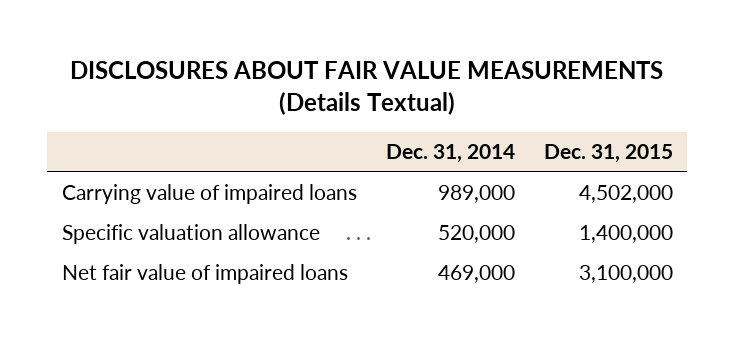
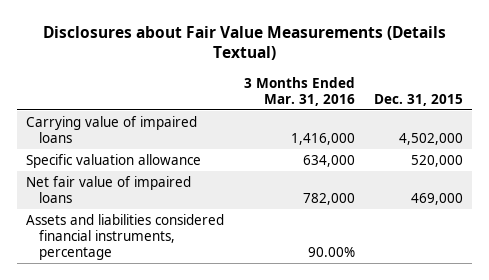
- DISCLOSURES ABOUT FAIR VALUE MEASUREMENTS (Details Textual)
+ Disclosures about Fair Value Measurements (Details Textual)
- | Dec. 31, 2014 | Dec. 31, 2015
+ | 3 Months Ended Mar. 31, 2016 | Dec. 31, 2015
- Specific valuation allowance | 520,000 | 1,400,000
- Net fair value of impaired loans | 469,000 | 3,100,000
+ Specific valuation allowance | 634,000 | 520,000
+ Net fair value of impaired loans | 782,000 | 469,000
+ Assets and liabilities considered financial instruments, percentage | 90.00% |

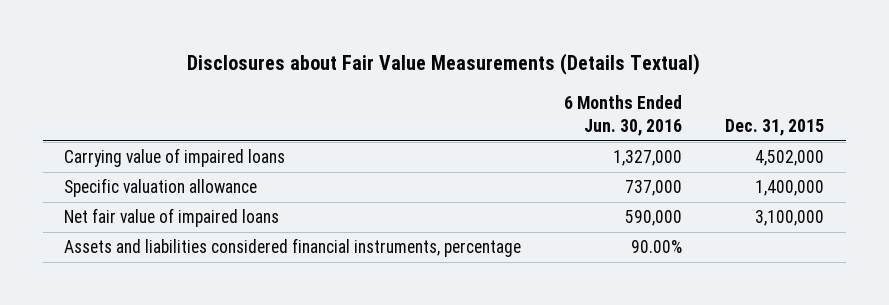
- | 3 Months Ended Mar. 31, 2016 | Dec. 31, 2015
+ | 6 Months Ended Jun. 30, 2016 | Dec. 31, 2015
- Specific valuation allowance | 634,000 | 520,000
- Net fair value of impaired loans | 782,000 | 469,000
+ Specific valuation allowance | 737,000 | 1,400,000
+ Net fair value of impaired loans | 590,000 | 3,100,000

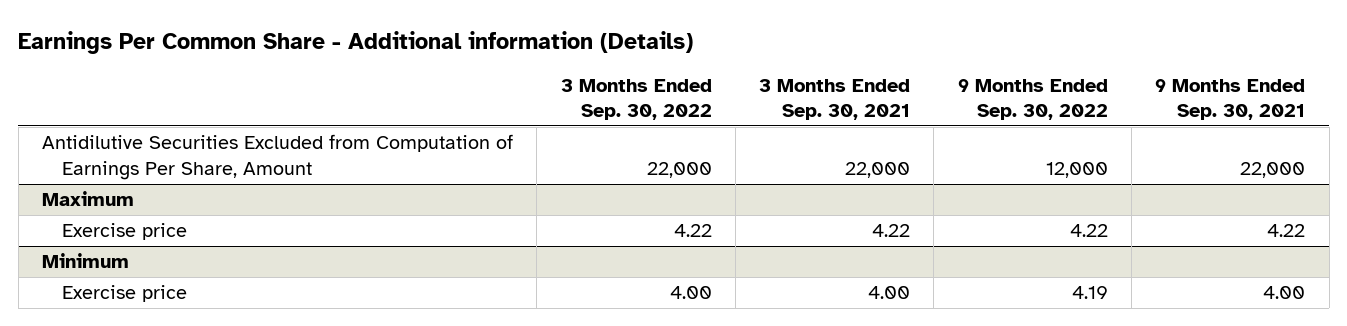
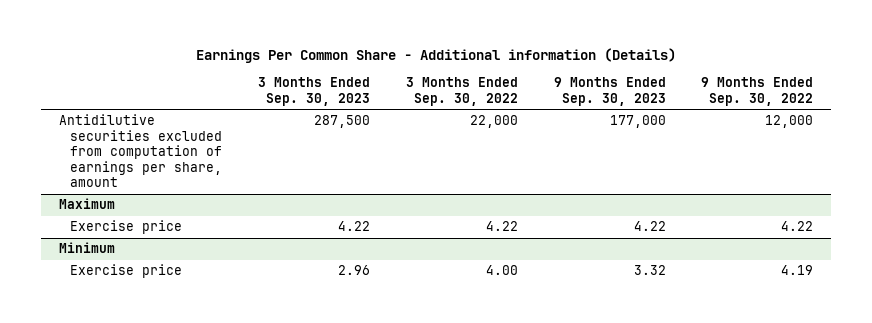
- | 3 Months Ended Sep. 30, 2022 | 3 Months Ended Sep. 30, 2021 | 9 Months Ended Sep. 30, 2022 | 9 Months Ended Sep. 30, 2021
+ | 3 Months Ended Sep. 30, 2023 | 3 Months Ended Sep. 30, 2022 | 9 Months Ended Sep. 30, 2023 | 9 Months Ended Sep. 30, 2022
- Antidilutive Securities Excluded from Computation of Earnings Per Share, Amount | 22,000 | 22,000 | 12,000 | 22,000
+ Antidilutive securities excluded from computation of earnings per share, amount | 287,500 | 22,000 | 177,000 | 12,000

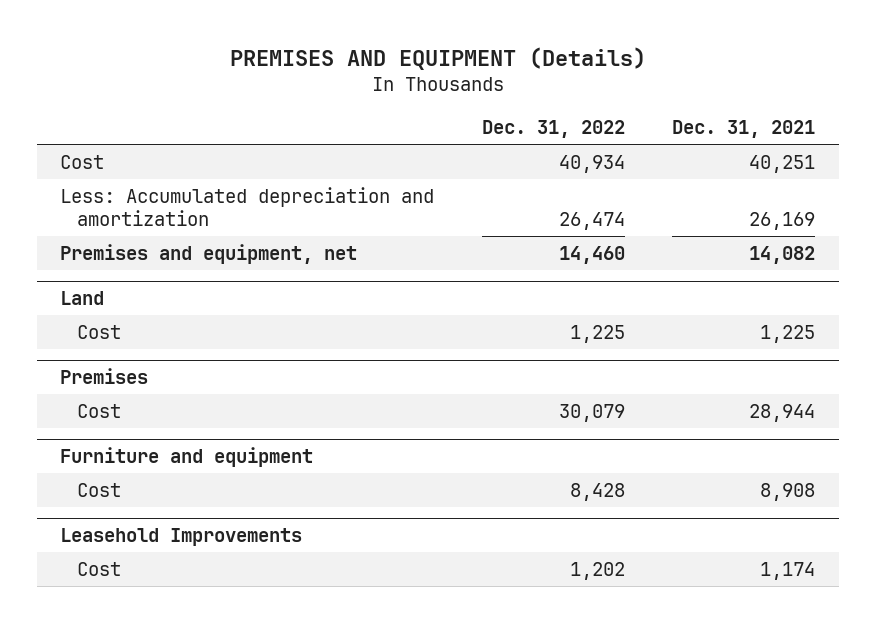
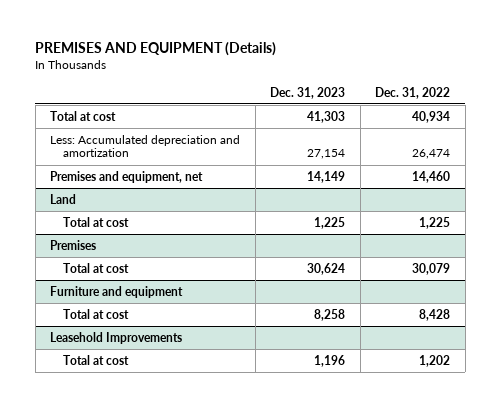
- | Dec. 31, 2022 | Dec. 31, 2021
+ | Dec. 31, 2023 | Dec. 31, 2022
- Cost | 40,934 | 40,251
+ Total at cost | 41,303 | 40,934
@ Land
- Cost | 1,225 | 1,225
+ Total at cost | 1,225 | 1,225
@ Premises
- Cost | 30,079 | 28,944
+ Total at cost | 30,624 | 30,079
@ Furniture and equipment
- Cost | 8,428 | 8,908
+ Total at cost | 8,258 | 8,428
@ Leasehold Improvements
- Cost | 1,202 | 1,174
+ Total at cost | 1,196 | 1,202

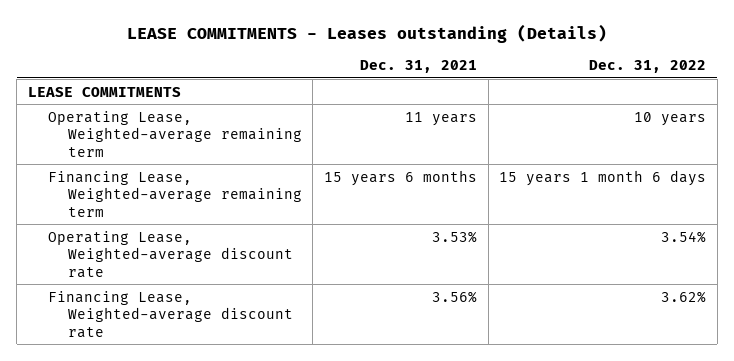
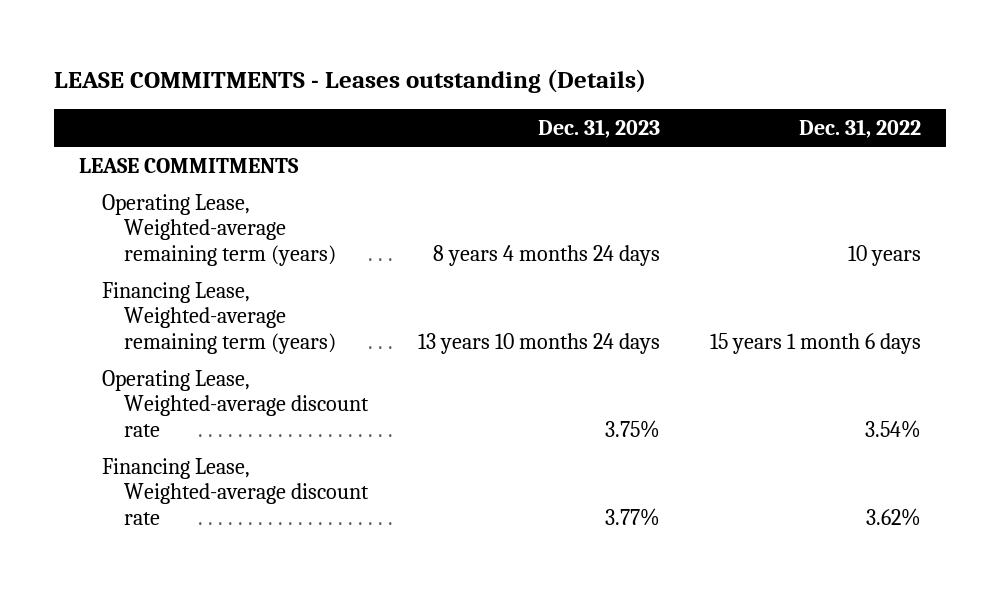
- | Dec. 31, 2021 | Dec. 31, 2022
+ | Dec. 31, 2023 | Dec. 31, 2022
- Operating Lease, Weighted-average remaining term | 11 years | 10 years
- Financing Lease, Weighted-average remaining term | 15 years 6 months | 15 years 1 month 6 days
+ Operating Lease, Weighted-average remaining term (years) | 8 years 4 months 24 days | 10 years
+ Financing Lease, Weighted-average remaining term (years) | 13 years 10 months 24 days | 15 years 1 month 6 days

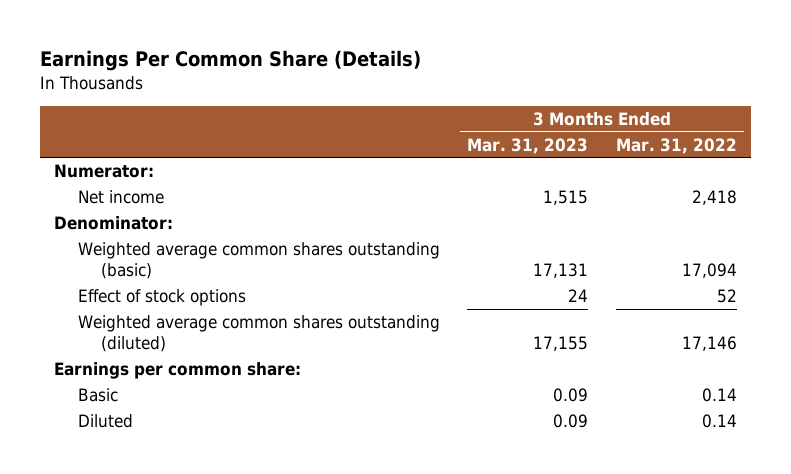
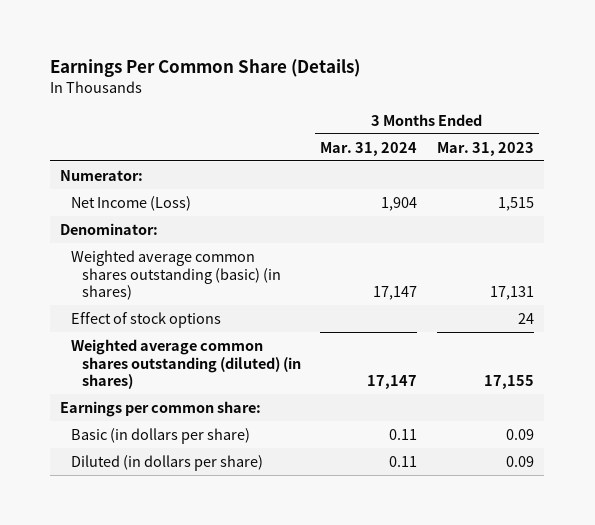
- | 3 Months Ended Mar. 31, 2023 | 3 Months Ended Mar. 31, 2022
+ | 3 Months Ended Mar. 31, 2024 | 3 Months Ended Mar. 31, 2023
- Net income | 1,515 | 2,418
+ Net Income (Loss) | 1,904 | 1,515
- Weighted average common shares outstanding (basic) | 17,131 | 17,094
+ Weighted average common shares outstanding (basic) (in shares) | 17,147 | 17,131
- Weighted average common shares outstanding (diluted) | 17,155 | 17,146
+ Weighted average common shares outstanding (diluted) (in shares) | 17,147 | 17,155
- Basic | 0.09 | 0.14
- Diluted | 0.09 | 0.14
+ Basic (in dollars per share) | 0.11 | 0.09
+ Diluted (in dollars per share) | 0.11 | 0.09

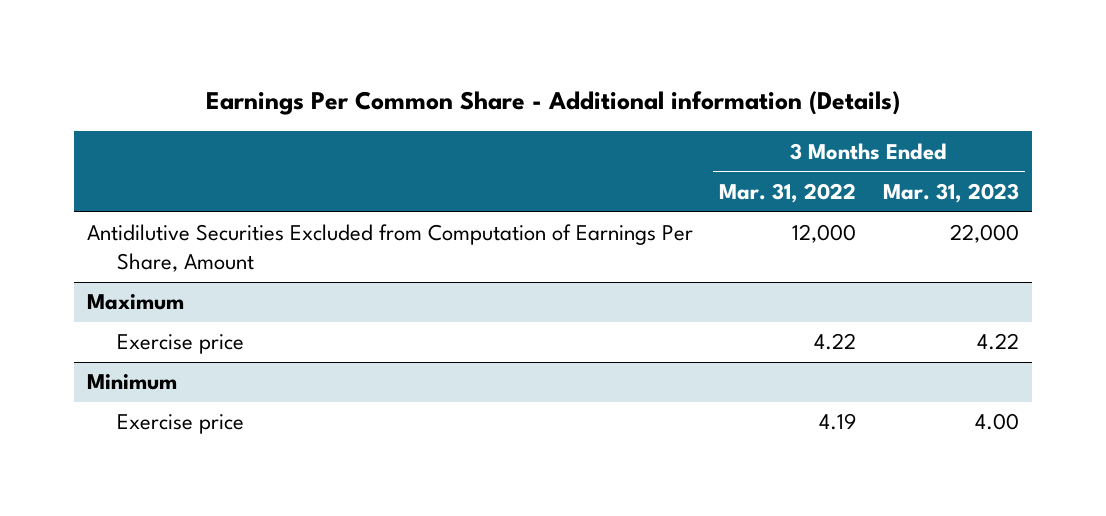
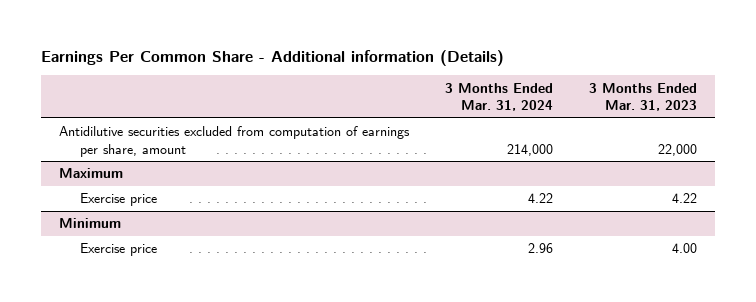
- | 3 Months Ended Mar. 31, 2022 | 3 Months Ended Mar. 31, 2023
+ | 3 Months Ended Mar. 31, 2024 | 3 Months Ended Mar. 31, 2023
- Antidilutive Securities Excluded from Computation of Earnings Per Share, Amount | 12,000 | 22,000
+ Antidilutive securities excluded from computation of earnings per share, amount | 214,000 | 22,000

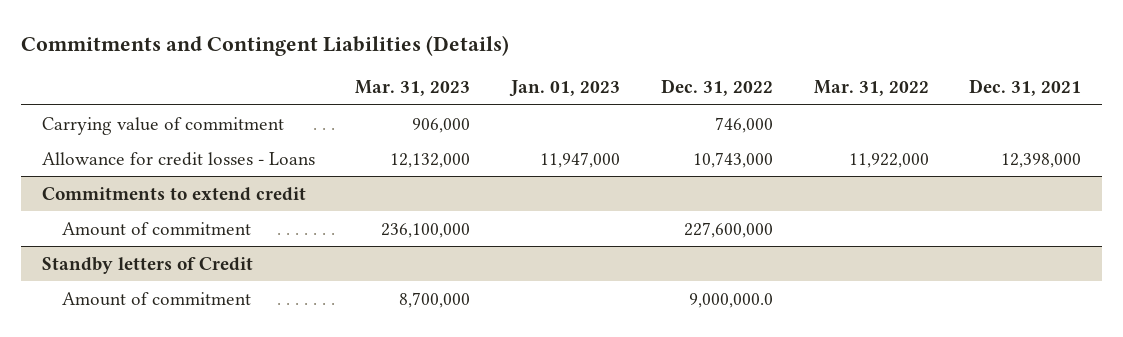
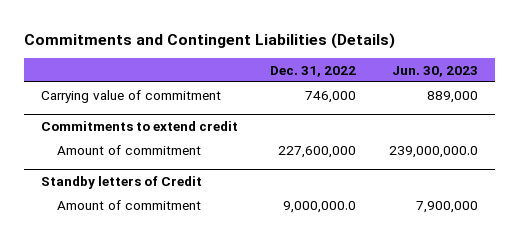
- | Mar. 31, 2023 | Jan. 01, 2023 | Dec. 31, 2022 | Mar. 31, 2022 | Dec. 31, 2021
+ | Dec. 31, 2022 | Jun. 30, 2023
- Allowance for credit losses - Loans | 12,132,000 | 11,947,000 | 10,743,000 | 11,922,000 | 12,398,000

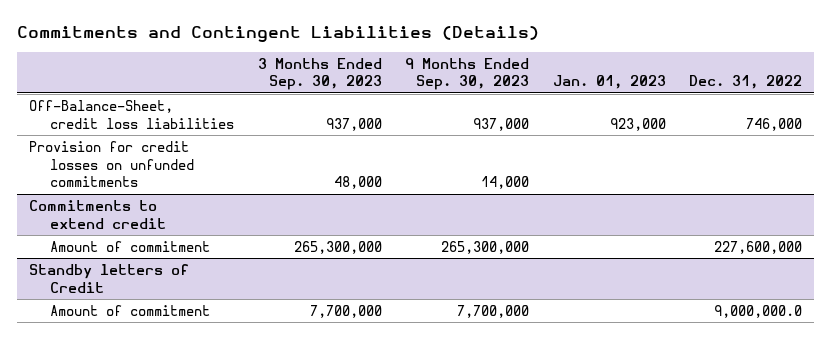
- | Dec. 31, 2022 | Jun. 30, 2023
+ | 3 Months Ended Sep. 30, 2023 | 9 Months Ended Sep. 30, 2023 | Jan. 01, 2023 | Dec. 31, 2022
- Carrying value of commitment | 746,000 | 889,000
+ Off-Balance-Sheet, credit loss liabilities | 937,000 | 937,000 | 923,000 | 746,000
+ Provision for credit losses on unfunded commitments | 48,000 | 14,000 | |

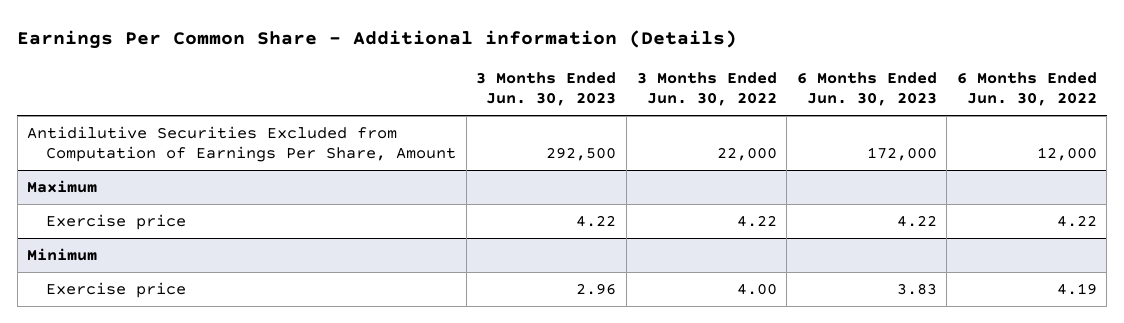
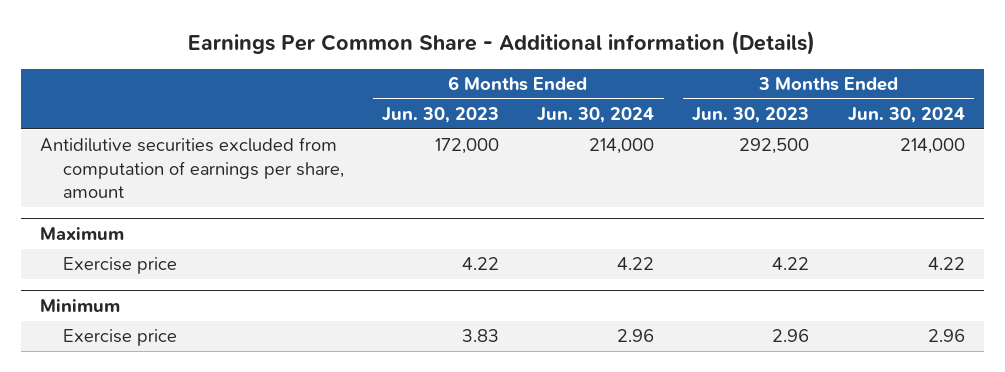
- | 3 Months Ended Jun. 30, 2023 | 3 Months Ended Jun. 30, 2022 | 6 Months Ended Jun. 30, 2023 | 6 Months Ended Jun. 30, 2022
+ | 6 Months Ended Jun. 30, 2023 | 6 Months Ended Jun. 30, 2024 | 3 Months Ended Jun. 30, 2023 | 3 Months Ended Jun. 30, 2024
- Antidilutive Securities Excluded from Computation of Earnings Per Share, Amount | 292,500 | 22,000 | 172,000 | 12,000
+ Antidilutive securities excluded from computation of earnings per share, amount | 172,000 | 214,000 | 292,500 | 214,000

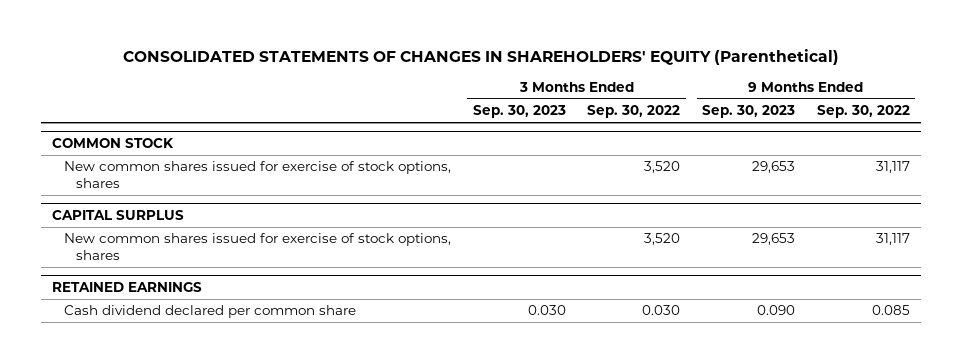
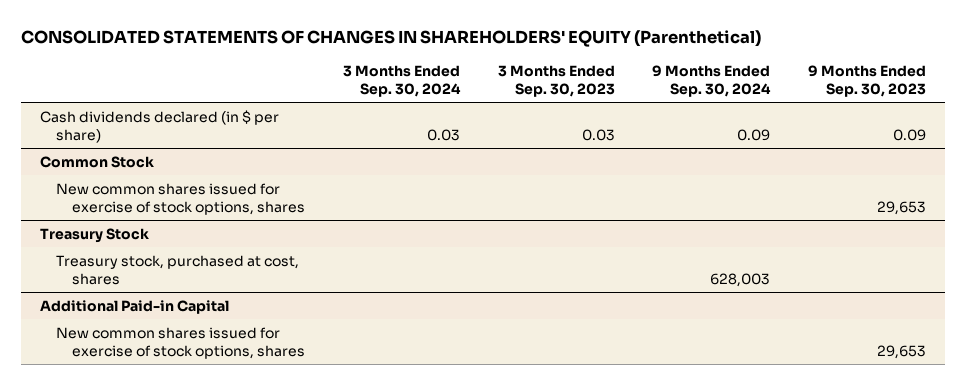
- | 3 Months Ended Sep. 30, 2023 | 3 Months Ended Sep. 30, 2022 | 9 Months Ended Sep. 30, 2023 | 9 Months Ended Sep. 30, 2022
+ | 3 Months Ended Sep. 30, 2024 | 3 Months Ended Sep. 30, 2023 | 9 Months Ended Sep. 30, 2024 | 9 Months Ended Sep. 30, 2023
- COMMON STOCK
+ Cash dividends declared (in $ per share) | 0.03 | 0.03 | 0.09 | 0.09
+ Common Stock
- CAPITAL SURPLUS
+ Treasury Stock
+ Treasury stock, purchased at cost, shares | | | 628,003 |
+ Additional Paid-in Capital
- RETAINED EARNINGS
- Cash dividend declared per common share | 0.030 | 0.030 | 0.090 | 0.085

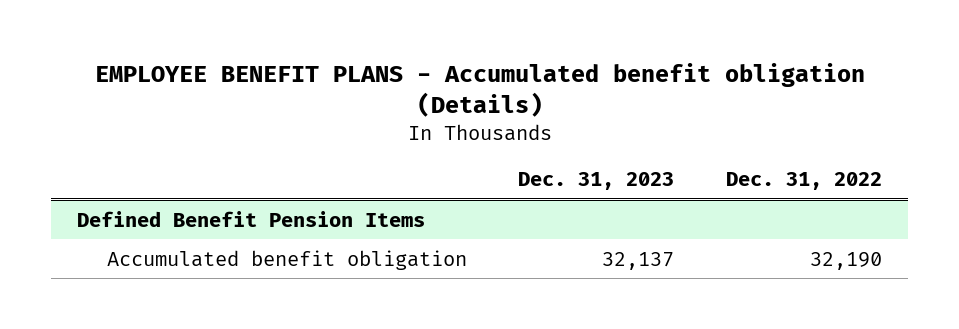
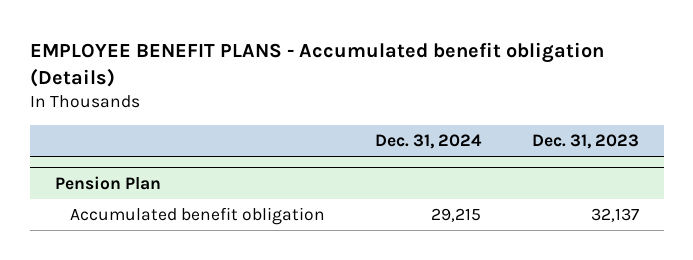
- | Dec. 31, 2023 | Dec. 31, 2022
+ | Dec. 31, 2024 | Dec. 31, 2023
- Defined Benefit Pension Items
+ Pension Plan

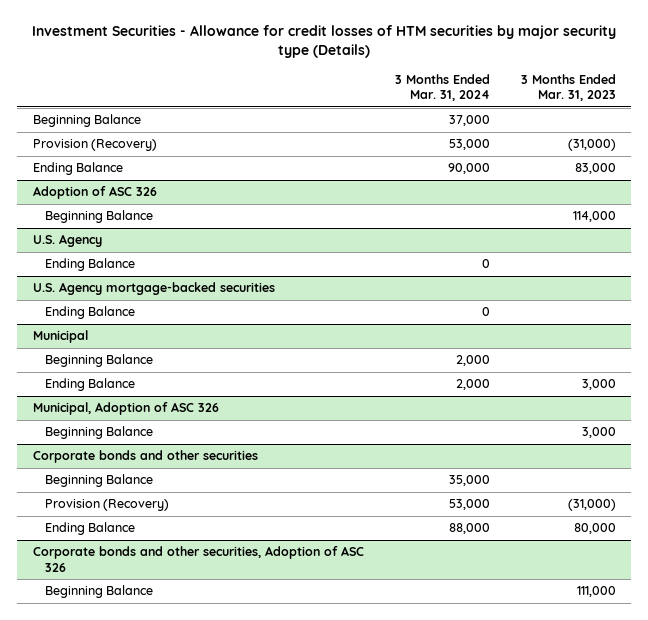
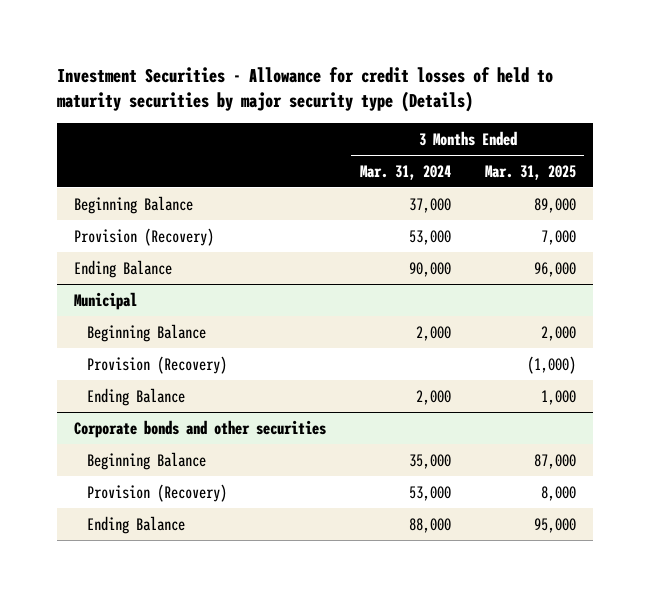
- Investment Securities - Allowance for credit losses of HTM securities by major security type (Details)
+ Investment Securities - Allowance for credit losses of held to maturity securities by major security type (Details)
- | 3 Months Ended Mar. 31, 2024 | 3 Months Ended Mar. 31, 2023
+ | 3 Months Ended Mar. 31, 2024 | 3 Months Ended Mar. 31, 2025
- Adoption of ASC 326
- Beginning Balance | | 114,000
- U.S. Agency
- Ending Balance | 0 |
- U.S. Agency mortgage-backed securities
- Ending Balance | 0 |
@ Municipal
+ Provision (Recovery) | | (1,000)
- Municipal, Adoption of ASC 326
- Beginning Balance | | 3,000
- Corporate bonds and other securities, Adoption of ASC 326
- Beginning Balance | | 111,000

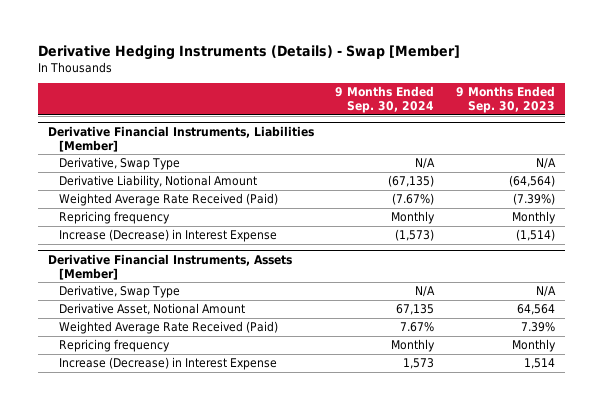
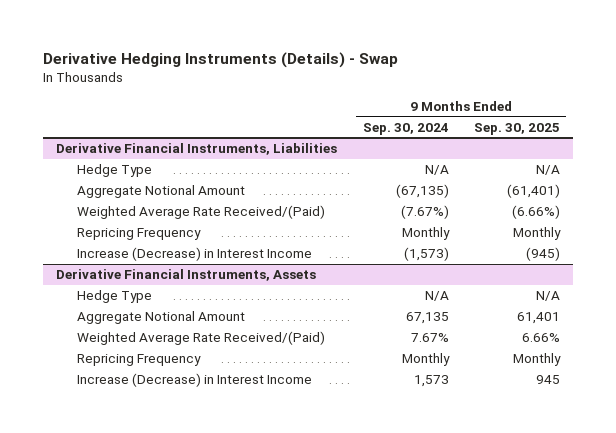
- Derivative Hedging Instruments (Details) - Swap [Member]
+ Derivative Hedging Instruments (Details) - Swap
- | 9 Months Ended Sep. 30, 2024 | 9 Months Ended Sep. 30, 2023
+ | 9 Months Ended Sep. 30, 2024 | 9 Months Ended Sep. 30, 2025
- Derivative Financial Instruments, Liabilities [Member]
- Derivative, Swap Type | N/A | N/A
- Derivative Liability, Notional Amount | (67,135) | (64,564)
- Weighted Average Rate Received (Paid) | (7.67%) | (7.39%)
- Repricing frequency | Monthly | Monthly
- Increase (Decrease) in Interest Expense | (1,573) | (1,514)
- Derivative Financial Instruments, Assets [Member]
- Derivative, Swap Type | N/A | N/A
- Derivative Asset, Notional Amount | 67,135 | 64,564
- Weighted Average Rate Received (Paid) | 7.67% | 7.39%
- Repricing frequency | Monthly | Monthly
- Increase (Decrease) in Interest Expense | 1,573 | 1,514
+ Derivative Financial Instruments, Liabilities
+ Hedge Type | N/A | N/A
+ Aggregate Notional Amount | (67,135) | (61,401)
+ Weighted Average Rate Received/(Paid) | (7.67%) | (6.66%)
+ Repricing Frequency | Monthly | Monthly
+ Increase (Decrease) in Interest Income | (1,573) | (945)
+ Derivative Financial Instruments, Assets
+ Hedge Type | N/A | N/A
+ Aggregate Notional Amount | 67,135 | 61,401
+ Weighted Average Rate Received/(Paid) | 7.67% | 6.66%
+ Repricing Frequency | Monthly | Monthly
+ Increase (Decrease) in Interest Income | 1,573 | 945

